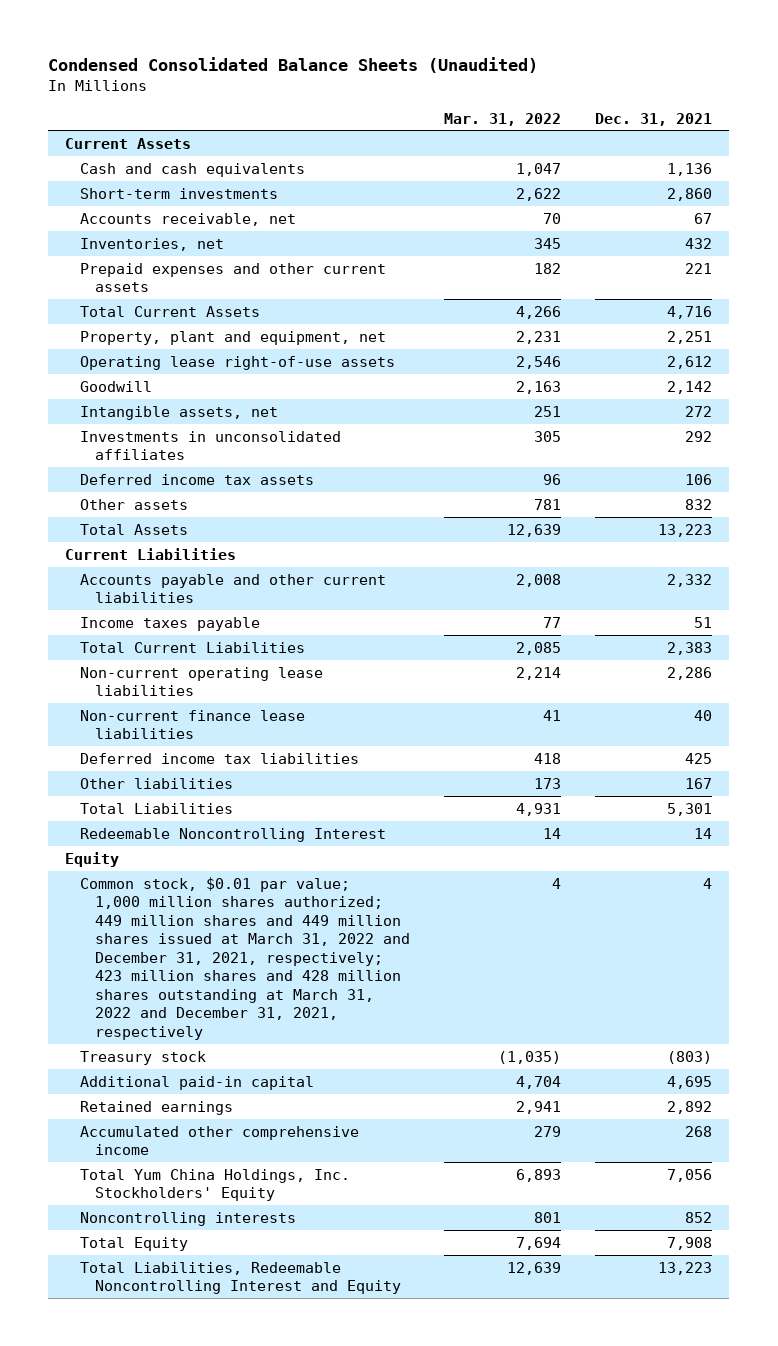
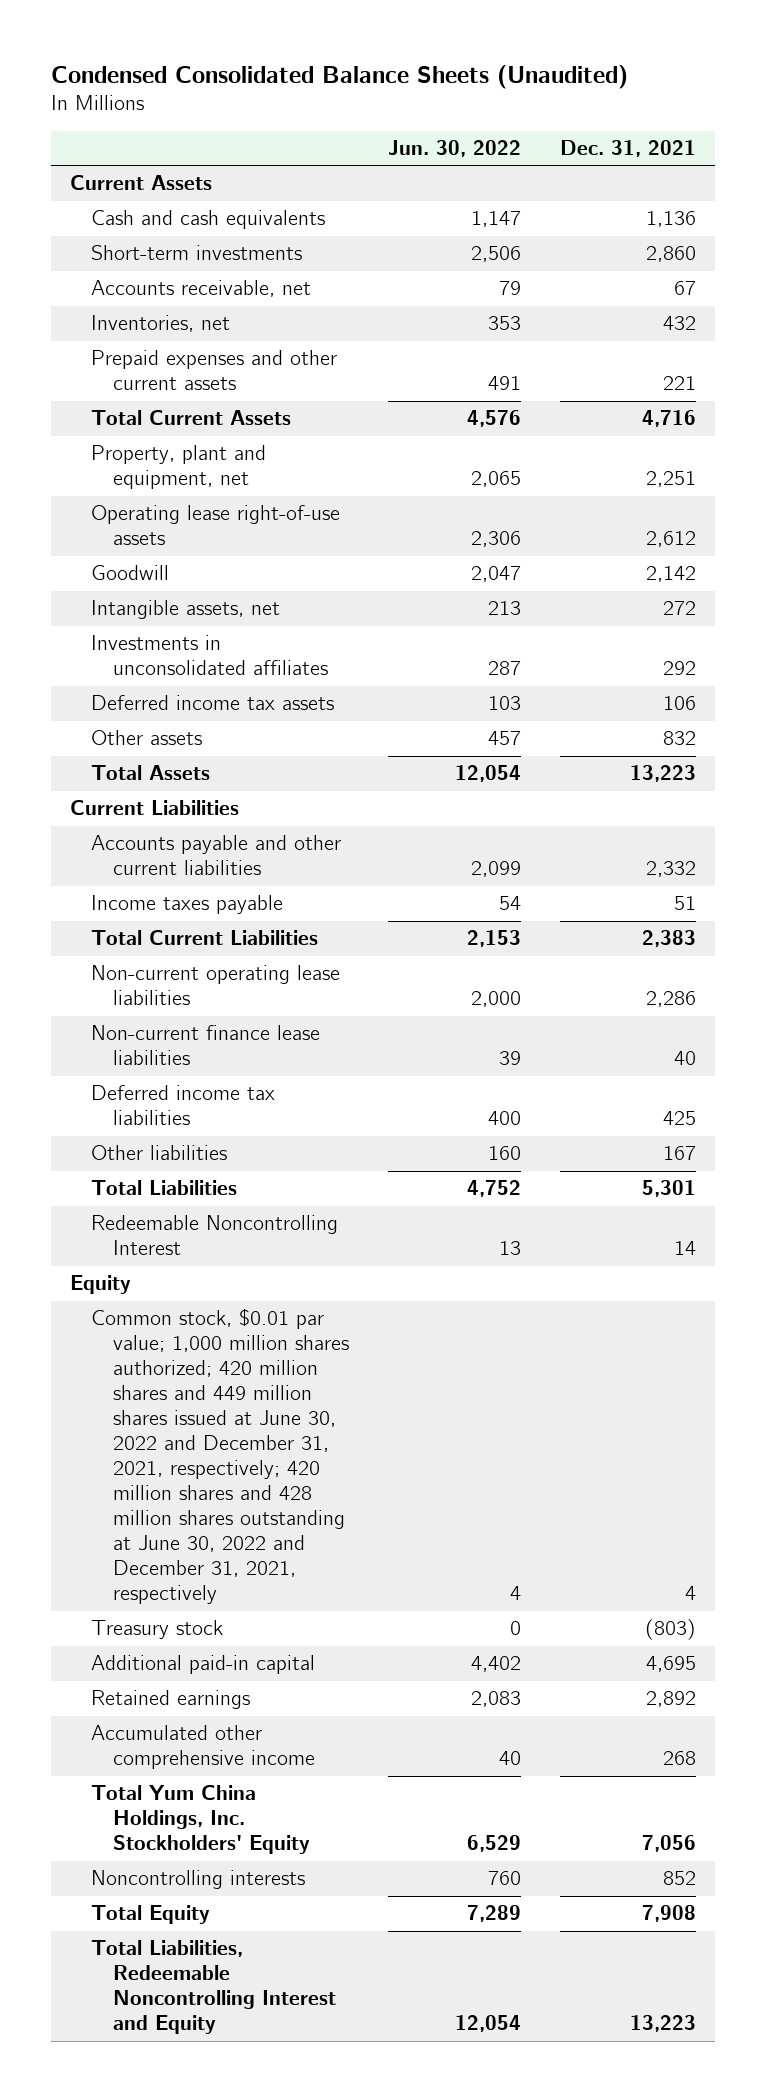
- | Mar. 31, 2022 | Dec. 31, 2021
+ | Jun. 30, 2022 | Dec. 31, 2021
- Common stock, $0.01 par value; 1,000 million shares authorized; 449 million shares and 449 million shares issued at March 31, 2022 and December 31, 2021, respectively; 423 million shares and 428 million shares outstanding at March 31, 2022 and December 31, 2021, respectively | 4 | 4
+ Common stock, $0.01 par value; 1,000 million shares authorized; 420 million shares and 449 million shares issued at June 30, 2022 and December 31, 2021, respectively; 420 million shares and 428 million shares outstanding at June 30, 2022 and December 31, 2021, respectively | 4 | 4

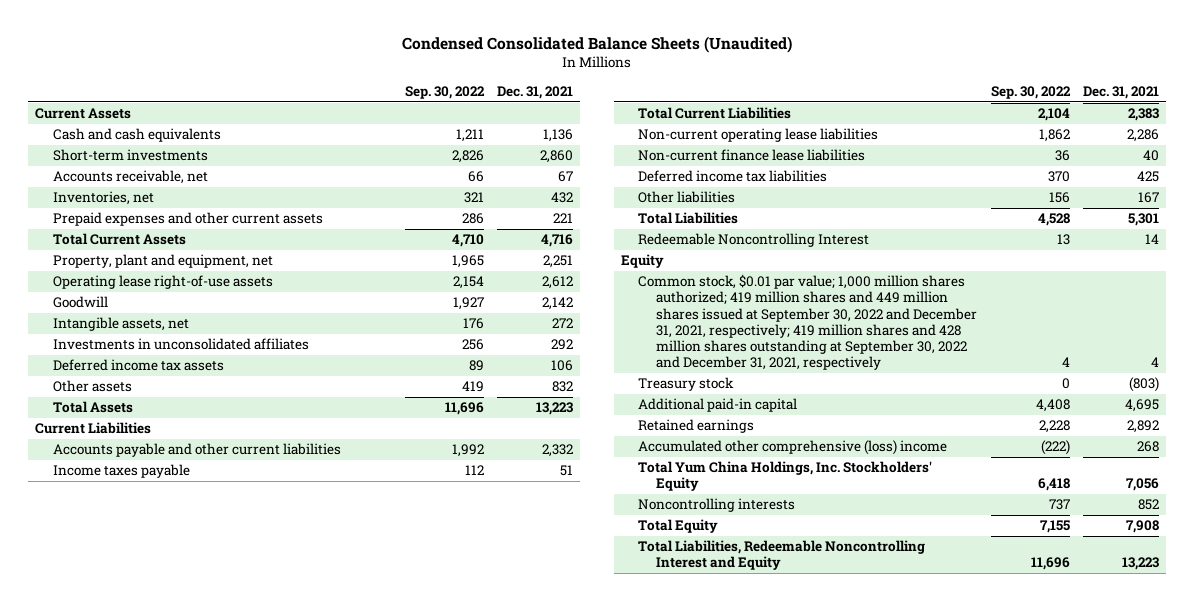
- | Jun. 30, 2022 | Dec. 31, 2021
+ | Sep. 30, 2022 | Dec. 31, 2021
- Common stock, $0.01 par value; 1,000 million shares authorized; 420 million shares and 449 million shares issued at June 30, 2022 and December 31, 2021, respectively; 420 million shares and 428 million shares outstanding at June 30, 2022 and December 31, 2021, respectively | 4 | 4
+ Common stock, $0.01 par value; 1,000 million shares authorized; 419 million shares and 449 million shares issued at September 30, 2022 and December 31, 2021, respectively; 419 million shares and 428 million shares outstanding at September 30, 2022 and December 31, 2021, respectively | 4 | 4
- Accumulated other comprehensive income | 40 | 268
+ Accumulated other comprehensive (loss) income | (222) | 268

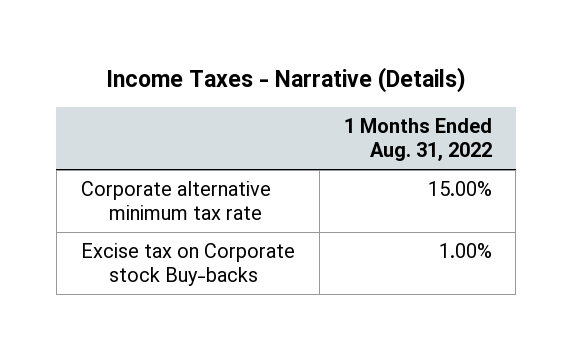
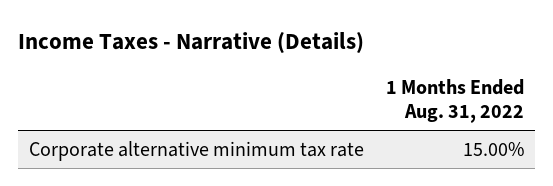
- Excise tax on Corporate stock Buy-backs | 1.00%

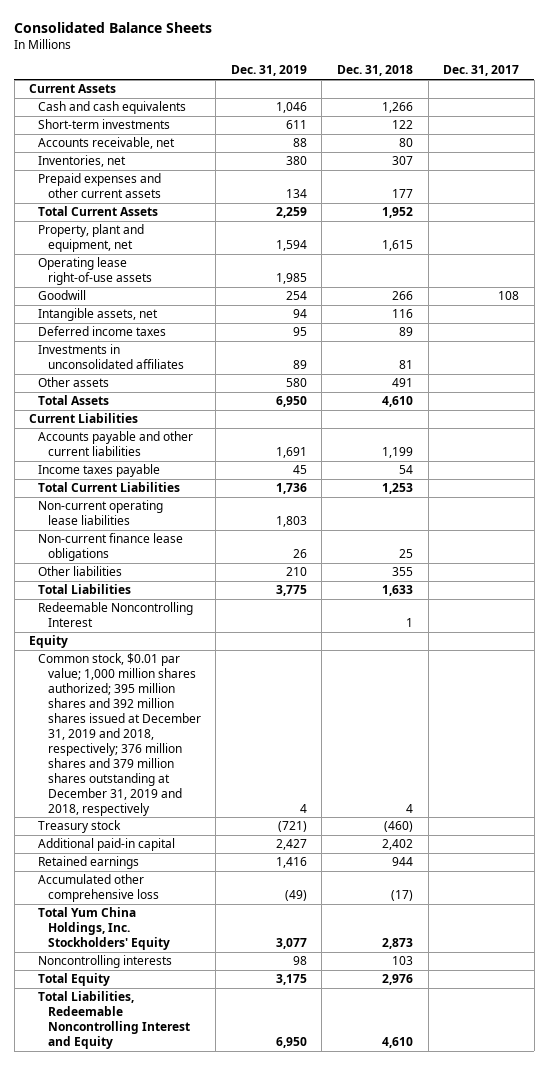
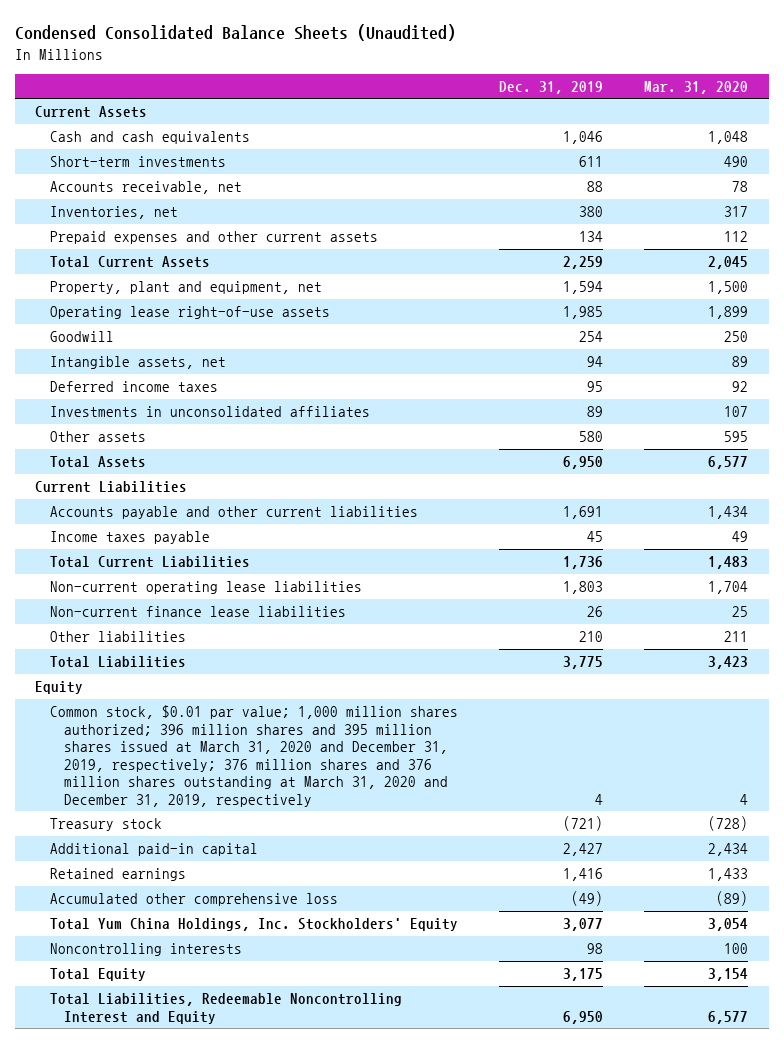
- Consolidated Balance Sheets
+ Condensed Consolidated Balance Sheets (Unaudited)
- | Dec. 31, 2019 | Dec. 31, 2018 | Dec. 31, 2017
+ | Dec. 31, 2019 | Mar. 31, 2020
- Non-current finance lease obligations | 26 | 25 |
+ Non-current finance lease liabilities | 26 | 25
- Redeemable Noncontrolling Interest | | 1 |
- Common stock, $0.01 par value; 1,000 million shares authorized; 395 million shares and 392 million shares issued at December 31, 2019 and 2018, respectively; 376 million shares and 379 million shares outstanding at December 31, 2019 and 2018, respectively | 4 | 4 |
+ Common stock, $0.01 par value; 1,000 million shares authorized; 396 million shares and 395 million shares issued at March 31, 2020 and December 31, 2019, respectively; 376 million shares and 376 million shares outstanding at March 31, 2020 and December 31, 2019, respectively | 4 | 4

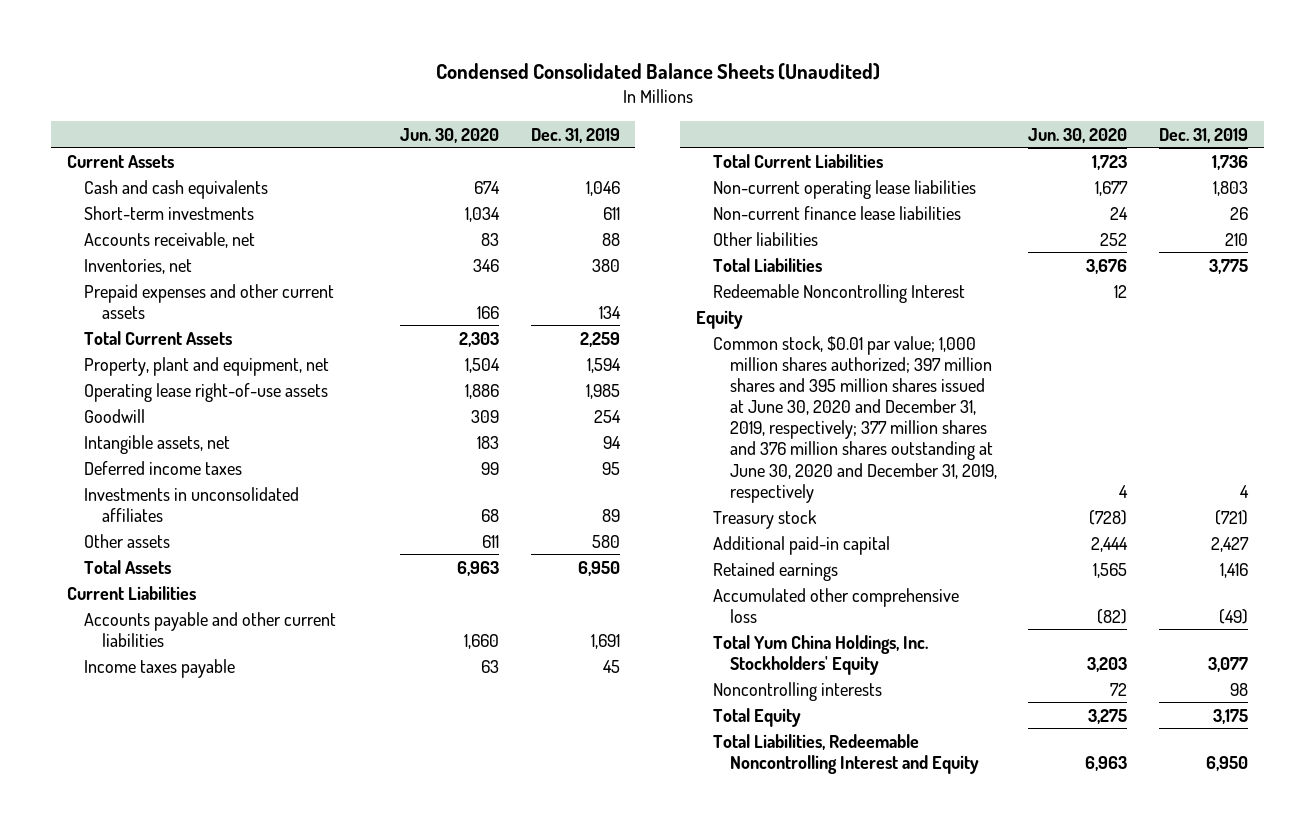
- | Dec. 31, 2019 | Mar. 31, 2020
+ | Jun. 30, 2020 | Dec. 31, 2019
+ Redeemable Noncontrolling Interest | 12 |
- Common stock, $0.01 par value; 1,000 million shares authorized; 396 million shares and 395 million shares issued at March 31, 2020 and December 31, 2019, respectively; 376 million shares and 376 million shares outstanding at March 31, 2020 and December 31, 2019, respectively | 4 | 4
+ Common stock, $0.01 par value; 1,000 million shares authorized; 397 million shares and 395 million shares issued at June 30, 2020 and December 31, 2019, respectively; 377 million shares and 376 million shares outstanding at June 30, 2020 and December 31, 2019, respectively | 4 | 4

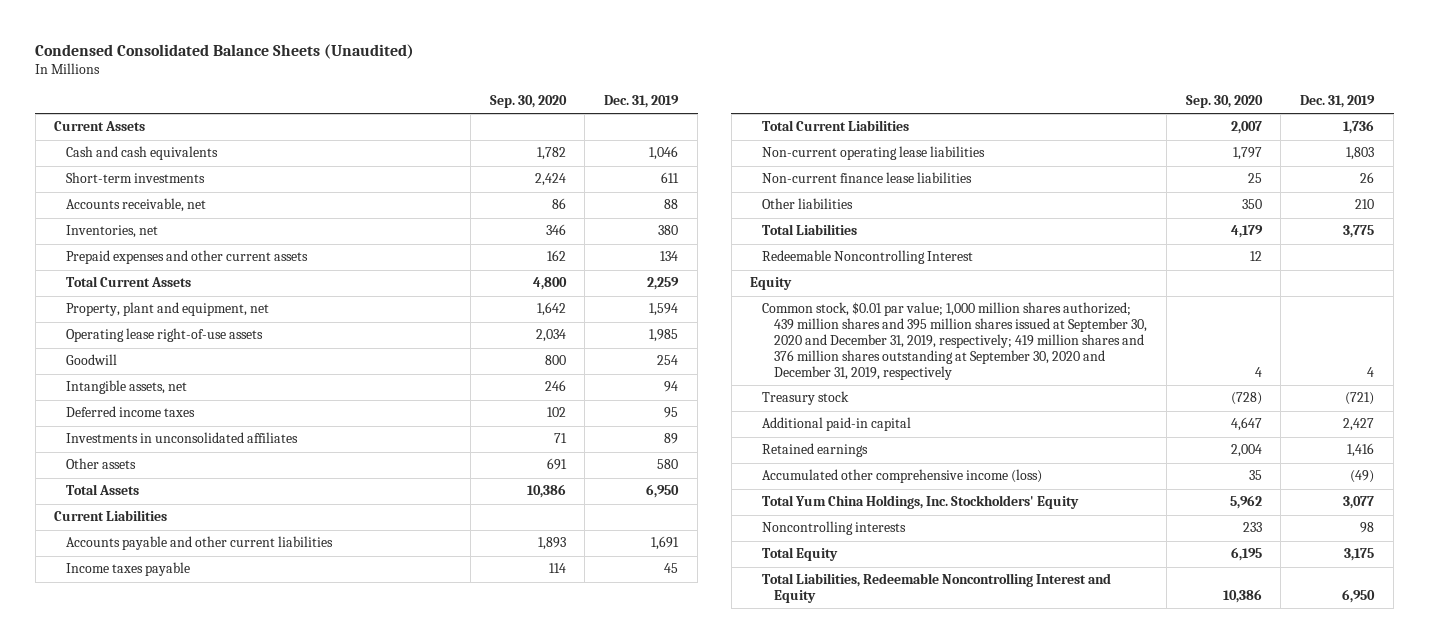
- | Jun. 30, 2020 | Dec. 31, 2019
+ | Sep. 30, 2020 | Dec. 31, 2019
- Common stock, $0.01 par value; 1,000 million shares authorized; 397 million shares and 395 million shares issued at June 30, 2020 and December 31, 2019, respectively; 377 million shares and 376 million shares outstanding at June 30, 2020 and December 31, 2019, respectively | 4 | 4
+ Common stock, $0.01 par value; 1,000 million shares authorized; 439 million shares and 395 million shares issued at September 30, 2020 and December 31, 2019, respectively; 419 million shares and 376 million shares outstanding at September 30, 2020 and December 31, 2019, respectively | 4 | 4
- Accumulated other comprehensive loss | (82) | (49)
+ Accumulated other comprehensive income (loss) | 35 | (49)

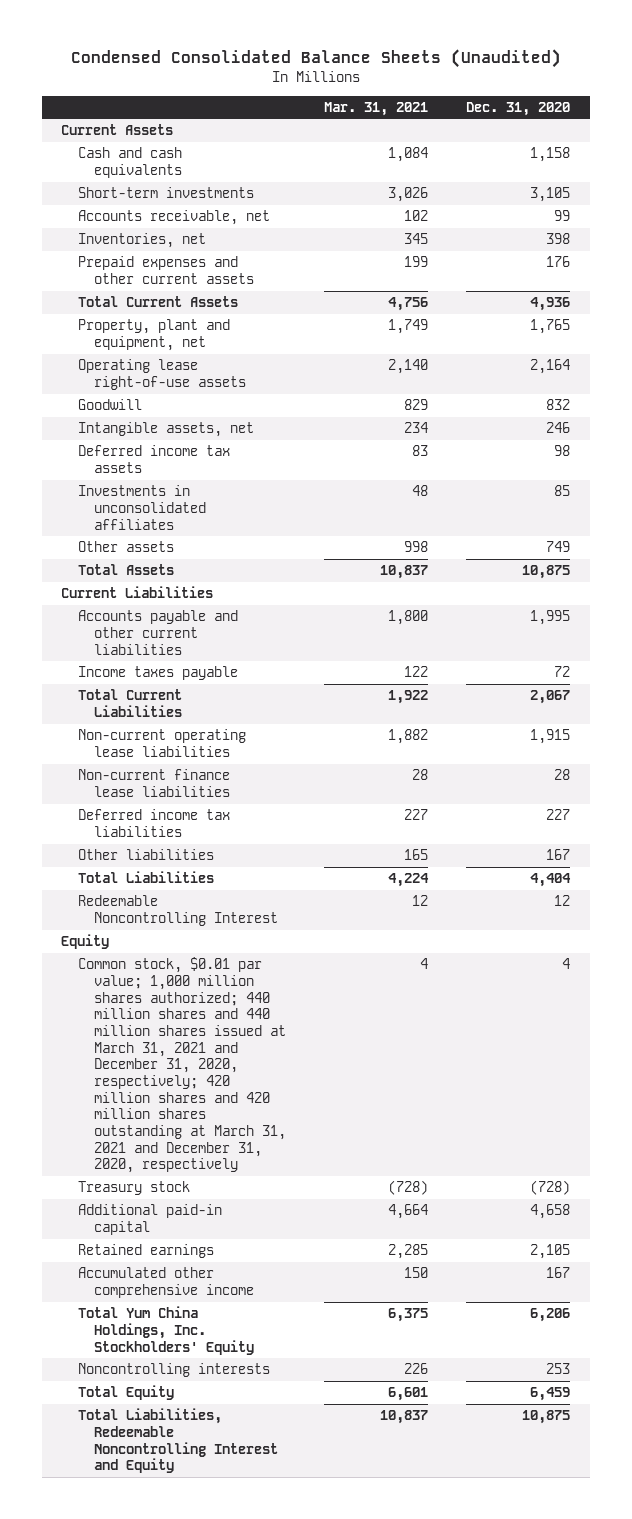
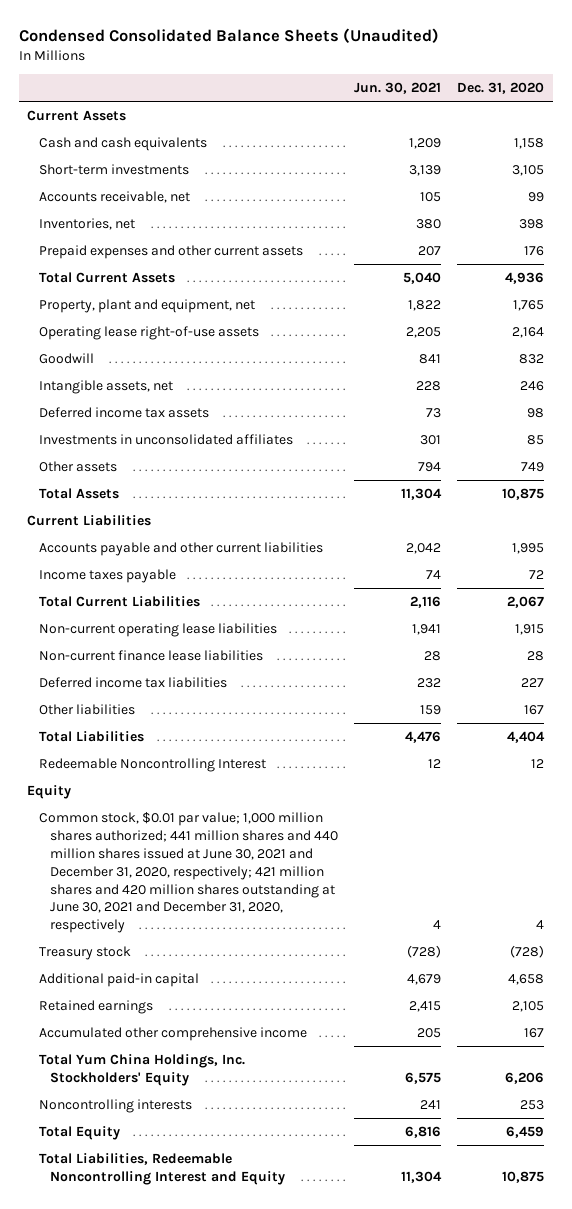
- | Mar. 31, 2021 | Dec. 31, 2020
+ | Jun. 30, 2021 | Dec. 31, 2020
- Common stock, $0.01 par value; 1,000 million shares authorized; 440 million shares and 440 million shares issued at March 31, 2021 and December 31, 2020, respectively; 420 million shares and 420 million shares outstanding at March 31, 2021 and December 31, 2020, respectively | 4 | 4
+ Common stock, $0.01 par value; 1,000 million shares authorized; 441 million shares and 440 million shares issued at June 30, 2021 and December 31, 2020, respectively; 421 million shares and 420 million shares outstanding at June 30, 2021 and December 31, 2020, respectively | 4 | 4

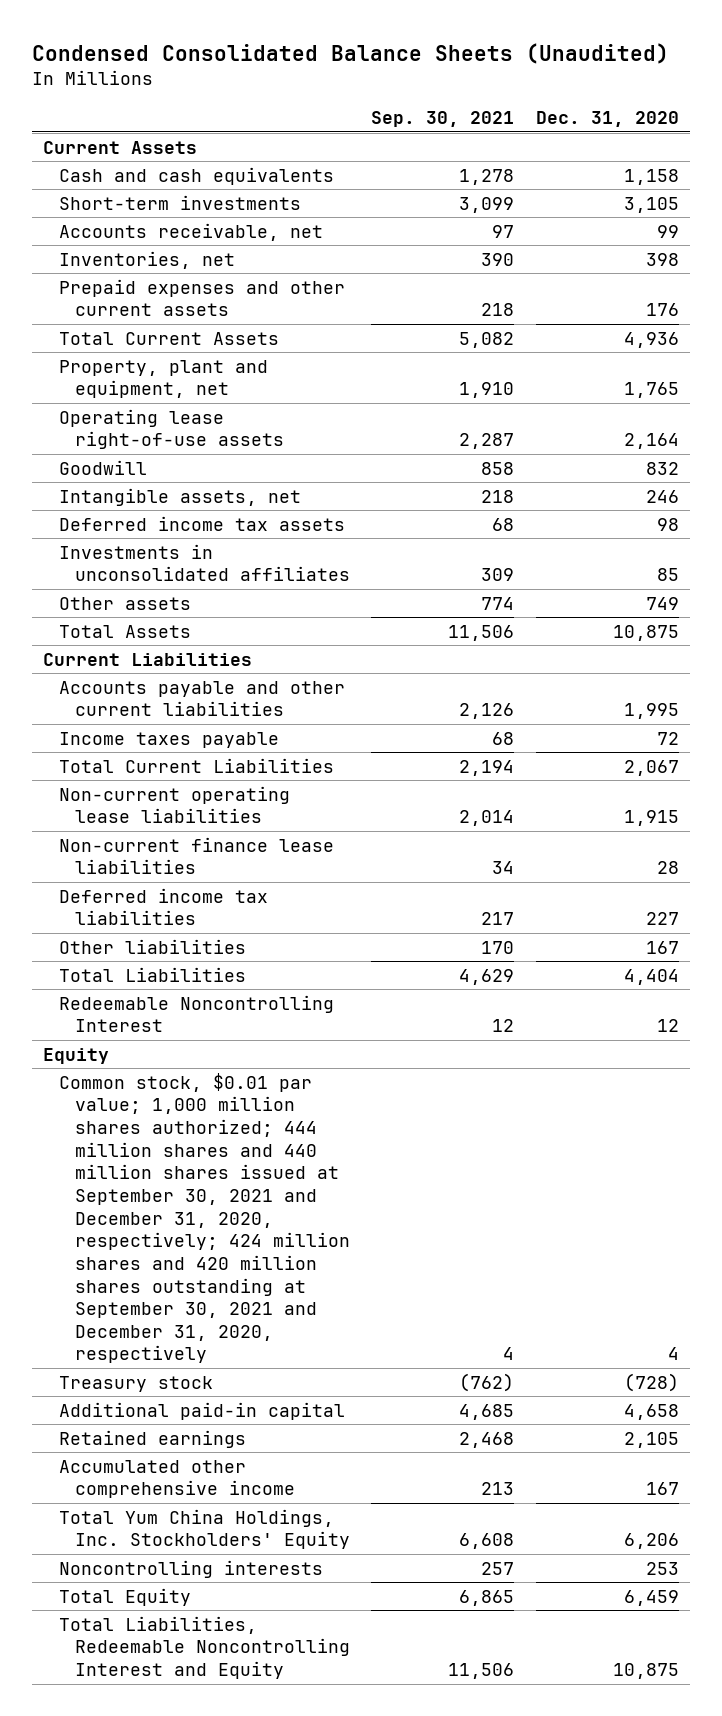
- | Jun. 30, 2021 | Dec. 31, 2020
+ | Sep. 30, 2021 | Dec. 31, 2020
- Common stock, $0.01 par value; 1,000 million shares authorized; 441 million shares and 440 million shares issued at June 30, 2021 and December 31, 2020, respectively; 421 million shares and 420 million shares outstanding at June 30, 2021 and December 31, 2020, respectively | 4 | 4
+ Common stock, $0.01 par value; 1,000 million shares authorized; 444 million shares and 440 million shares issued at September 30, 2021 and December 31, 2020, respectively; 424 million shares and 420 million shares outstanding at September 30, 2021 and December 31, 2020, respectively | 4 | 4

